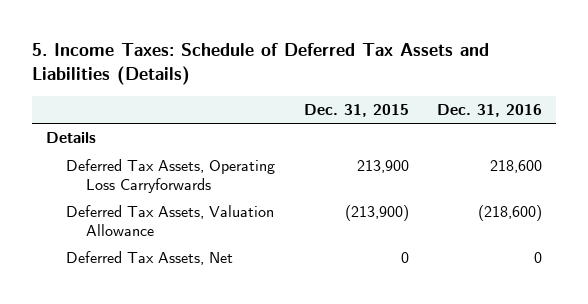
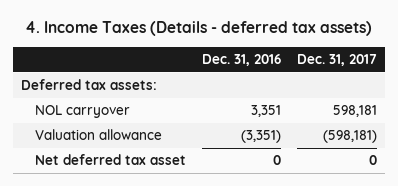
- 5. Income Taxes: Schedule of Deferred Tax Assets and Liabilities (Details)
+ 4. Income Taxes (Details - deferred tax assets)
- | Dec. 31, 2015 | Dec. 31, 2016
+ | Dec. 31, 2016 | Dec. 31, 2017
- Details
- Deferred Tax Assets, Operating Loss Carryforwards | 213,900 | 218,600
- Deferred Tax Assets, Valuation Allowance | (213,900) | (218,600)
- Deferred Tax Assets, Net | 0 | 0
+ Deferred tax assets:
+ NOL carryover | 3,351 | 598,181
+ Valuation allowance | (3,351) | (598,181)
+ Net deferred tax asset | 0 | 0

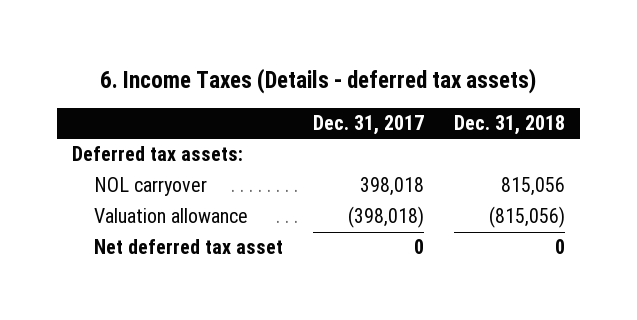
- 4. Income Taxes (Details - deferred tax assets)
+ 6. Income Taxes (Details - deferred tax assets)
- | Dec. 31, 2016 | Dec. 31, 2017
+ | Dec. 31, 2017 | Dec. 31, 2018
- NOL carryover | 3,351 | 598,181
- Valuation allowance | (3,351) | (598,181)
+ NOL carryover | 398,018 | 815,056
+ Valuation allowance | (398,018) | (815,056)

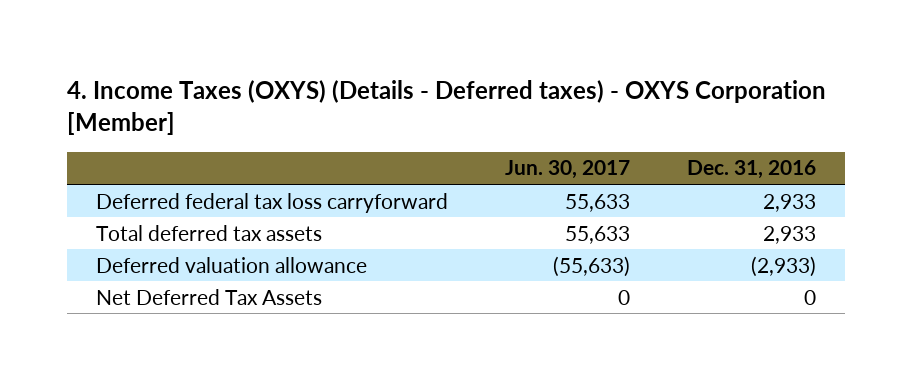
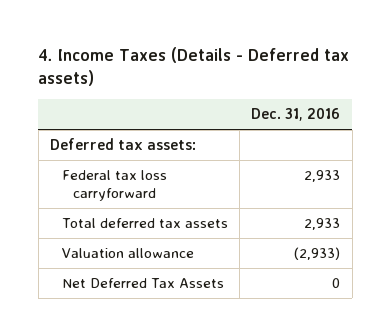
- 4. Income Taxes (OXYS) (Details - Deferred taxes) - OXYS Corporation [Member]
+ 4. Income Taxes (Details - Deferred tax assets)
- | Jun. 30, 2017 | Dec. 31, 2016
+ | Dec. 31, 2016
- Deferred federal tax loss carryforward | 55,633 | 2,933
+ Deferred tax assets:
+ Federal tax loss carryforward | 2,933
- Deferred valuation allowance | (55,633) | (2,933)
+ Valuation allowance | (2,933)

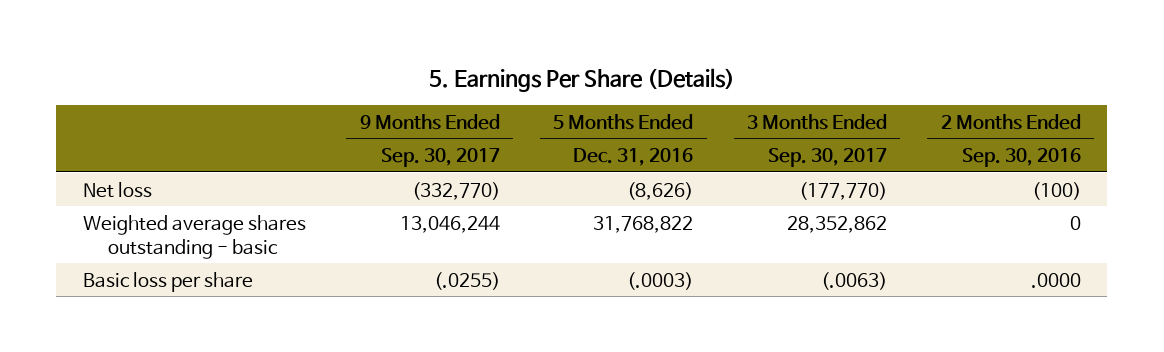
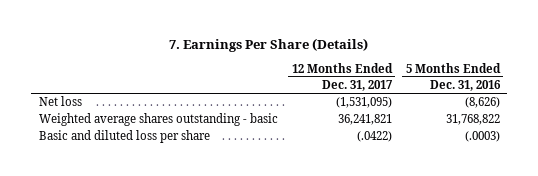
- 5. Earnings Per Share (Details)
+ 7. Earnings Per Share (Details)
- | 9 Months Ended Sep. 30, 2017 | 5 Months Ended Dec. 31, 2016 | 3 Months Ended Sep. 30, 2017 | 2 Months Ended Sep. 30, 2016
+ | 12 Months Ended Dec. 31, 2017 | 5 Months Ended Dec. 31, 2016
- Basic loss per share | (.0255) | (.0003) | (.0063) | .0000
+ Basic and diluted loss per share | (.0422) | (.0003)

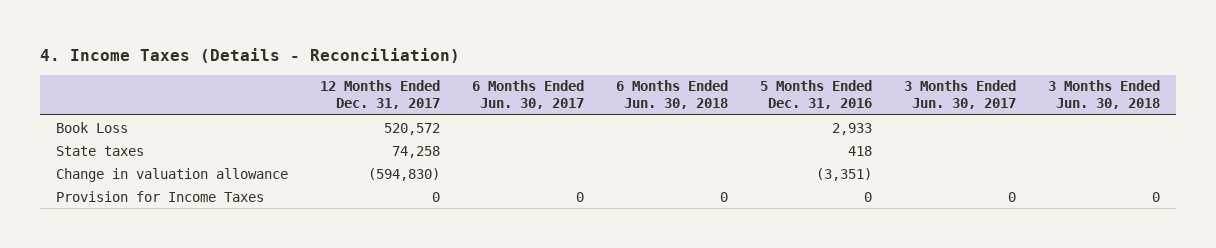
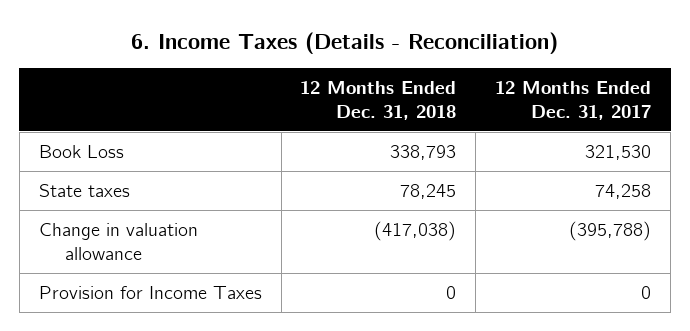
- 4. Income Taxes (Details - Reconciliation)
+ 6. Income Taxes (Details - Reconciliation)
- | 12 Months Ended Dec. 31, 2017 | 6 Months Ended Jun. 30, 2017 | 6 Months Ended Jun. 30, 2018 | 5 Months Ended Dec. 31, 2016 | 3 Months Ended Jun. 30, 2017 | 3 Months Ended Jun. 30, 2018
+ | 12 Months Ended Dec. 31, 2018 | 12 Months Ended Dec. 31, 2017
- Book Loss | 520,572 | | | 2,933 | |
+ Book Loss | 338,793 | 321,530
- Change in valuation allowance | (594,830) | | | (3,351) | |
+ Change in valuation allowance | (417,038) | (395,788)

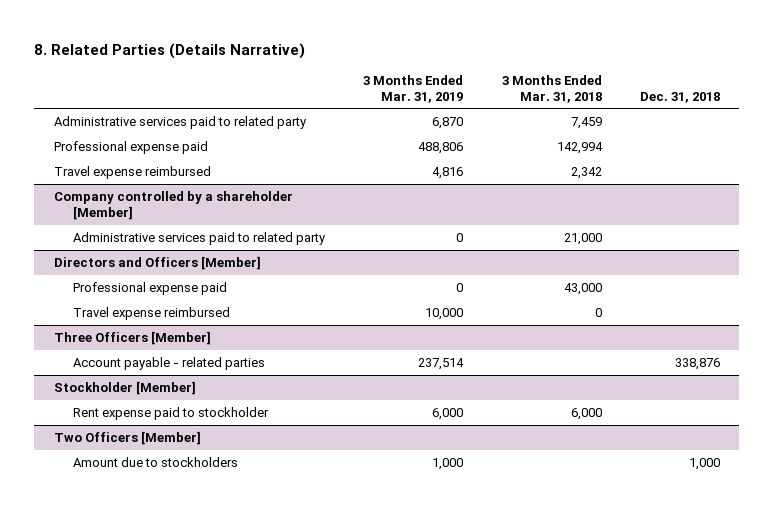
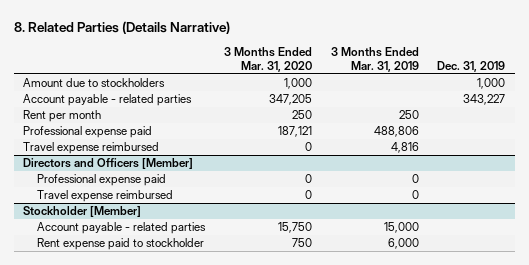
- | 3 Months Ended Mar. 31, 2019 | 3 Months Ended Mar. 31, 2018 | Dec. 31, 2018
+ | 3 Months Ended Mar. 31, 2020 | 3 Months Ended Mar. 31, 2019 | Dec. 31, 2019
- Administrative services paid to related party | 6,870 | 7,459 |
+ Amount due to stockholders | 1,000 | | 1,000
+ Account payable - related parties | 347,205 | | 343,227
+ Rent per month | 250 | 250 |
- Company controlled by a shareholder [Member]
- Administrative services paid to related party | 0 | 21,000 |
@ Directors and Officers [Member]
- Travel expense reimbursed | 10,000 | 0 |
- Three Officers [Member]
- Account payable - related parties | 237,514 | | 338,876
@ Directors and Officers [Member]
+ Travel expense reimbursed | 0 | 0 |
@ Stockholder [Member]
+ Account payable - related parties | 15,750 | 15,000 |
- Two Officers [Member]
- Amount due to stockholders | 1,000 | | 1,000

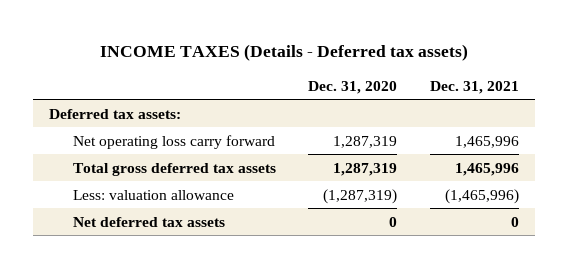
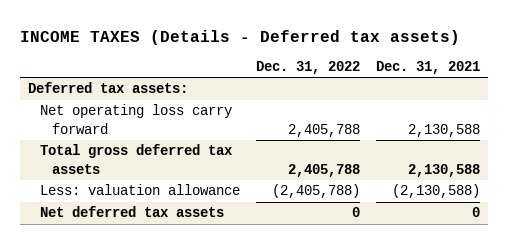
- | Dec. 31, 2020 | Dec. 31, 2021
+ | Dec. 31, 2022 | Dec. 31, 2021
- Net operating loss carry forward | 1,287,319 | 1,465,996
- Total gross deferred tax assets | 1,287,319 | 1,465,996
- Less: valuation allowance | (1,287,319) | (1,465,996)
+ Net operating loss carry forward | 2,405,788 | 2,130,588
+ Total gross deferred tax assets | 2,405,788 | 2,130,588
+ Less: valuation allowance | (2,405,788) | (2,130,588)

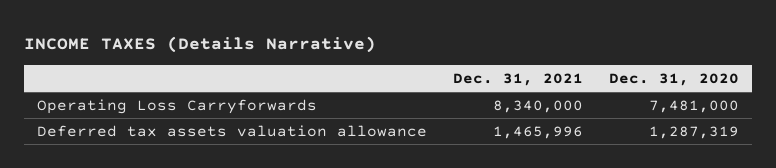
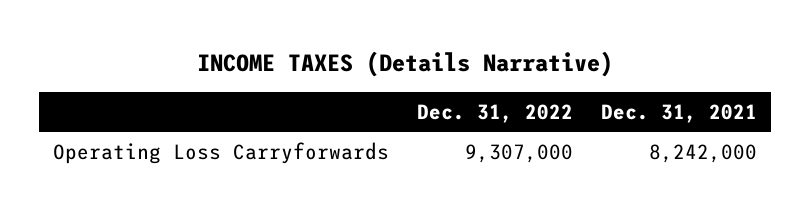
- | Dec. 31, 2021 | Dec. 31, 2020
+ | Dec. 31, 2022 | Dec. 31, 2021
- Operating Loss Carryforwards | 8,340,000 | 7,481,000
- Deferred tax assets valuation allowance | 1,465,996 | 1,287,319
+ Operating Loss Carryforwards | 9,307,000 | 8,242,000

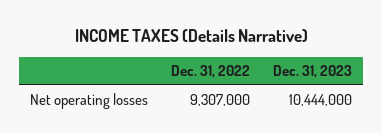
- | Dec. 31, 2022 | Dec. 31, 2021
+ | Dec. 31, 2022 | Dec. 31, 2023
- Operating Loss Carryforwards | 9,307,000 | 8,242,000
+ Net operating losses | 9,307,000 | 10,444,000

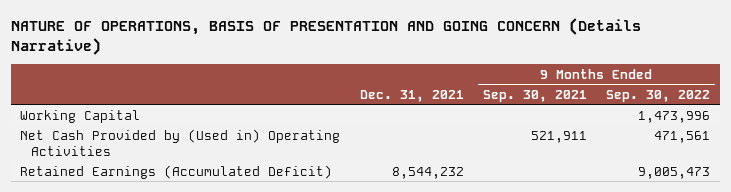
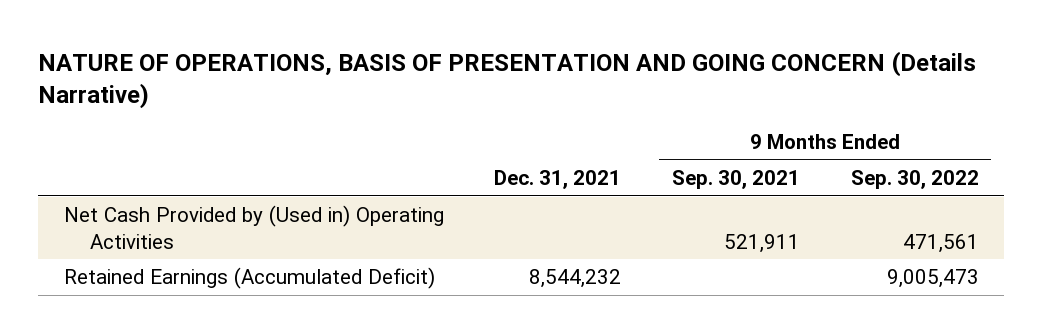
- Working Capital | | | 1,473,996

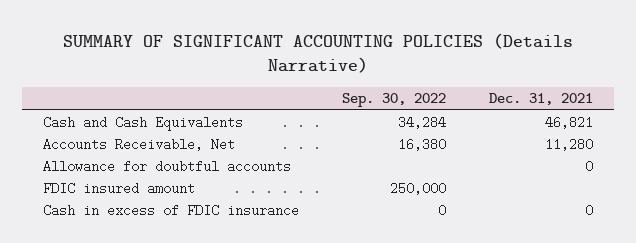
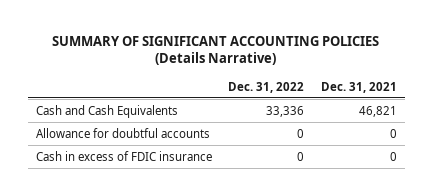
- | Sep. 30, 2022 | Dec. 31, 2021
+ | Dec. 31, 2022 | Dec. 31, 2021
- Accounts Receivable, Net | 16,380 | 11,280
- FDIC insured amount | 250,000 |

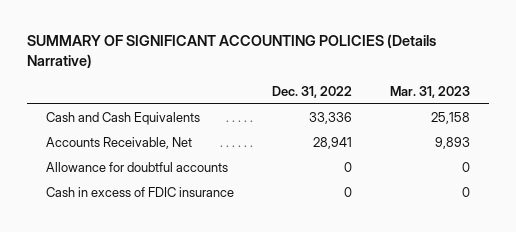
- | Dec. 31, 2022 | Dec. 31, 2021
+ | Dec. 31, 2022 | Mar. 31, 2023
+ Accounts Receivable, Net | 28,941 | 9,893

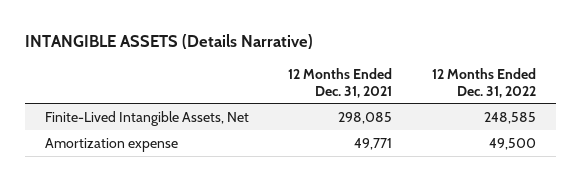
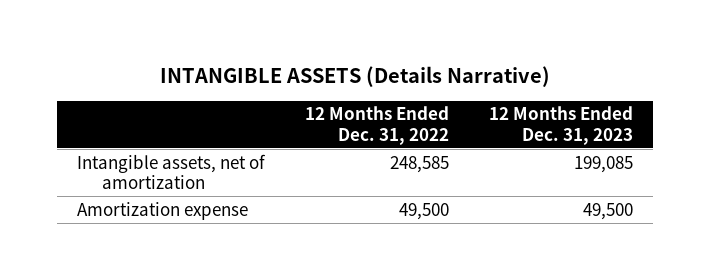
- | 12 Months Ended Dec. 31, 2021 | 12 Months Ended Dec. 31, 2022
+ | 12 Months Ended Dec. 31, 2022 | 12 Months Ended Dec. 31, 2023
- Finite-Lived Intangible Assets, Net | 298,085 | 248,585
+ Intangible assets, net of amortization | 248,585 | 199,085

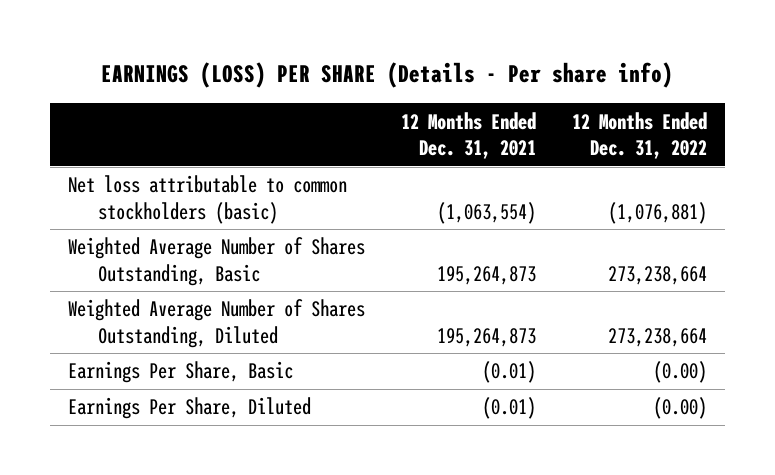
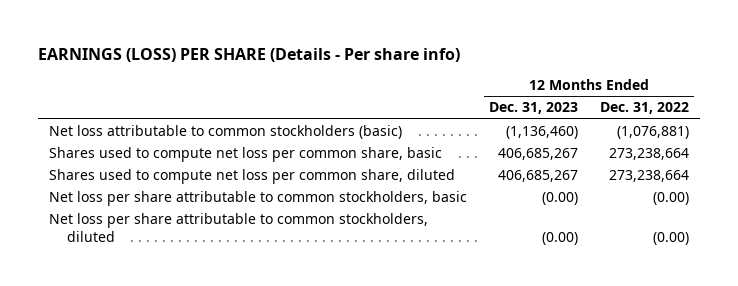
- | 12 Months Ended Dec. 31, 2021 | 12 Months Ended Dec. 31, 2022
+ | 12 Months Ended Dec. 31, 2023 | 12 Months Ended Dec. 31, 2022
- Weighted Average Number of Shares Outstanding, Basic | 195,264,873 | 273,238,664
- Weighted Average Number of Shares Outstanding, Diluted | 195,264,873 | 273,238,664
- Earnings Per Share, Basic | (0.01) | (0.00)
- Earnings Per Share, Diluted | (0.01) | (0.00)
+ Shares used to compute net loss per common share, basic | 406,685,267 | 273,238,664
+ Shares used to compute net loss per common share, diluted | 406,685,267 | 273,238,664
+ Net loss per share attributable to common stockholders, basic | (0.00) | (0.00)
+ Net loss per share attributable to common stockholders, diluted | (0.00) | (0.00)

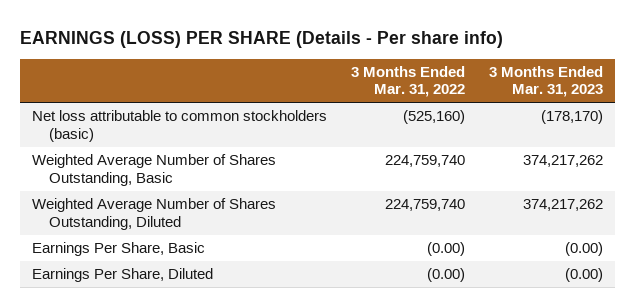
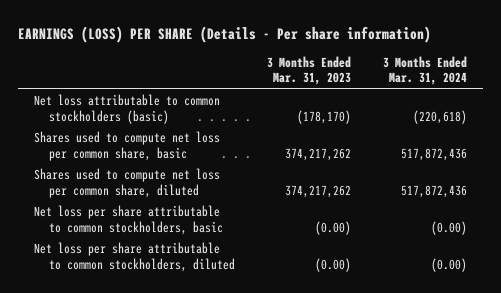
- EARNINGS (LOSS) PER SHARE (Details - Per share info)
+ EARNINGS (LOSS) PER SHARE (Details - Per share information)
- | 3 Months Ended Mar. 31, 2022 | 3 Months Ended Mar. 31, 2023
+ | 3 Months Ended Mar. 31, 2023 | 3 Months Ended Mar. 31, 2024
- Weighted Average Number of Shares Outstanding, Basic | 224,759,740 | 374,217,262
- Weighted Average Number of Shares Outstanding, Diluted | 224,759,740 | 374,217,262
- Earnings Per Share, Basic | (0.00) | (0.00)
- Earnings Per Share, Diluted | (0.00) | (0.00)
+ Shares used to compute net loss per common share, basic | 374,217,262 | 517,872,436
+ Shares used to compute net loss per common share, diluted | 374,217,262 | 517,872,436
+ Net loss per share attributable to common stockholders, basic | (0.00) | (0.00)
+ Net loss per share attributable to common stockholders, diluted | (0.00) | (0.00)

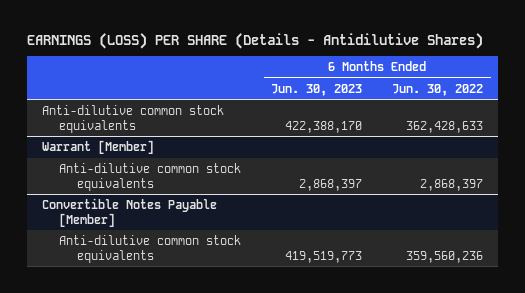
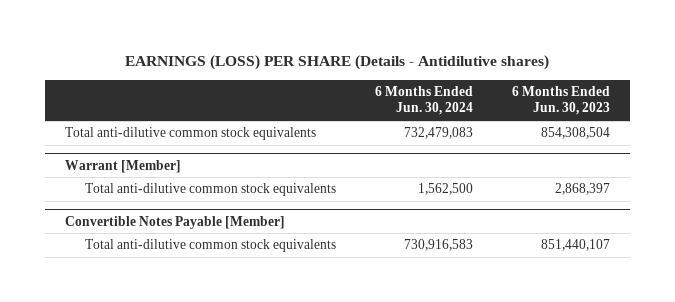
- EARNINGS (LOSS) PER SHARE (Details - Antidilutive Shares)
+ EARNINGS (LOSS) PER SHARE (Details - Antidilutive shares)
- | 6 Months Ended Jun. 30, 2023 | 6 Months Ended Jun. 30, 2022
+ | 6 Months Ended Jun. 30, 2024 | 6 Months Ended Jun. 30, 2023
- Anti-dilutive common stock equivalents | 422,388,170 | 362,428,633
+ Total anti-dilutive common stock equivalents | 732,479,083 | 854,308,504
@ Warrant [Member]
- Anti-dilutive common stock equivalents | 2,868,397 | 2,868,397
+ Total anti-dilutive common stock equivalents | 1,562,500 | 2,868,397
@ Convertible Notes Payable [Member]
- Anti-dilutive common stock equivalents | 419,519,773 | 359,560,236
+ Total anti-dilutive common stock equivalents | 730,916,583 | 851,440,107

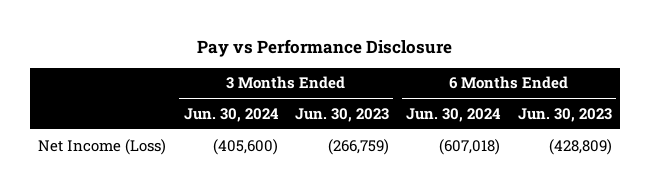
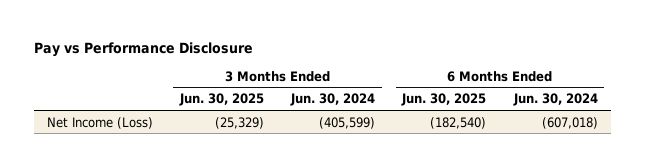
- | 3 Months Ended Jun. 30, 2024 | 3 Months Ended Jun. 30, 2023 | 6 Months Ended Jun. 30, 2024 | 6 Months Ended Jun. 30, 2023
+ | 3 Months Ended Jun. 30, 2025 | 3 Months Ended Jun. 30, 2024 | 6 Months Ended Jun. 30, 2025 | 6 Months Ended Jun. 30, 2024
- Net Income (Loss) | (405,600) | (266,759) | (607,018) | (428,809)
+ Net Income (Loss) | (25,329) | (405,599) | (182,540) | (607,018)

